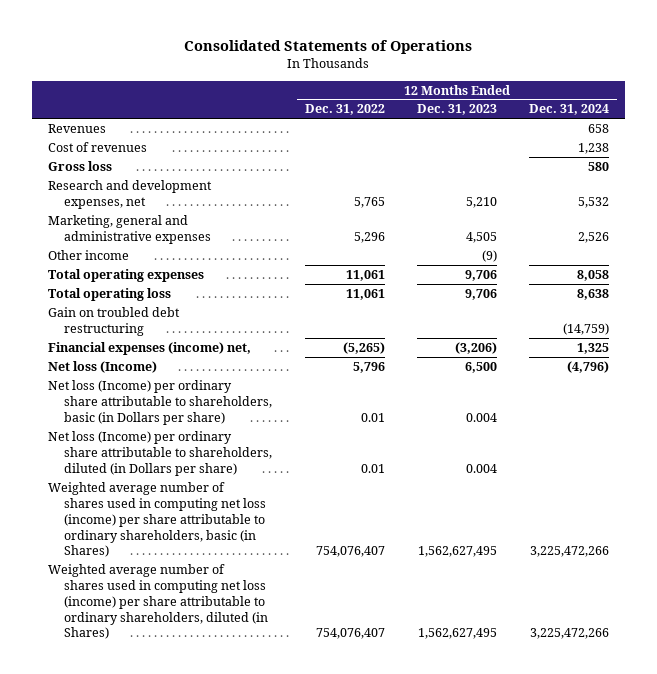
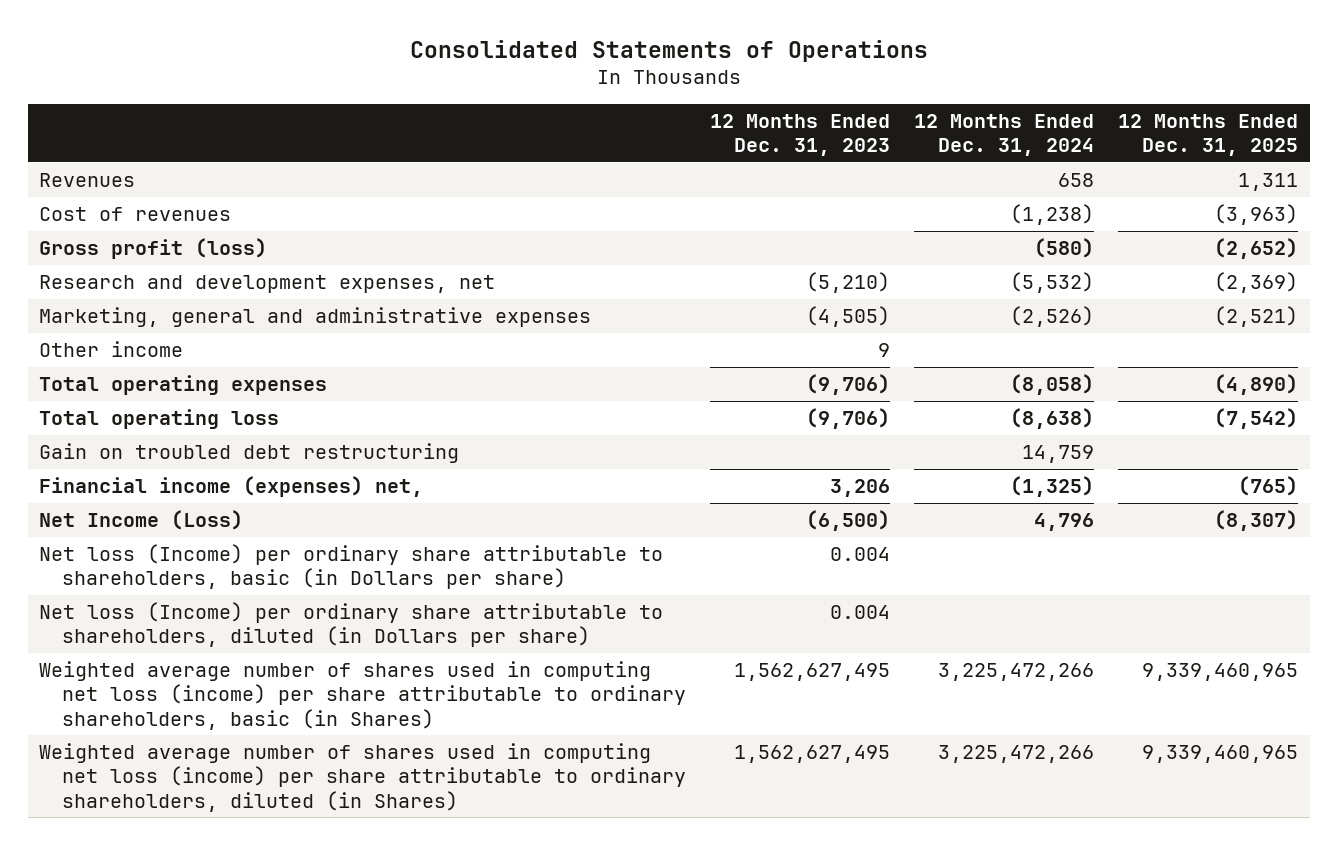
- | 12 Months Ended Dec. 31, 2022 | 12 Months Ended Dec. 31, 2023 | 12 Months Ended Dec. 31, 2024
+ | 12 Months Ended Dec. 31, 2023 | 12 Months Ended Dec. 31, 2024 | 12 Months Ended Dec. 31, 2025
- Cost of revenues | | | 1,238
- Gross loss | | | 580
- Research and development expenses, net | 5,765 | 5,210 | 5,532
- Marketing, general and administrative expenses | 5,296 | 4,505 | 2,526
- Other income | | (9) |
- Total operating expenses | 11,061 | 9,706 | 8,058
- Total operating loss | 11,061 | 9,706 | 8,638
- Gain on troubled debt restructuring | | | (14,759)
- Financial expenses (income) net, | (5,265) | (3,206) | 1,325
- Net loss (Income) | 5,796 | 6,500 | (4,796)
+ Cost of revenues | | (1,238) | (3,963)
+ Gross profit (loss) | | (580) | (2,652)
+ Research and development expenses, net | (5,210) | (5,532) | (2,369)
+ Marketing, general and administrative expenses | (4,505) | (2,526) | (2,521)
+ Other income | 9 | |
+ Total operating expenses | (9,706) | (8,058) | (4,890)
+ Total operating loss | (9,706) | (8,638) | (7,542)
+ Gain on troubled debt restructuring | | 14,759 |
+ Financial income (expenses) net, | 3,206 | (1,325) | (765)
+ Net Income (Loss) | (6,500) | 4,796 | (8,307)

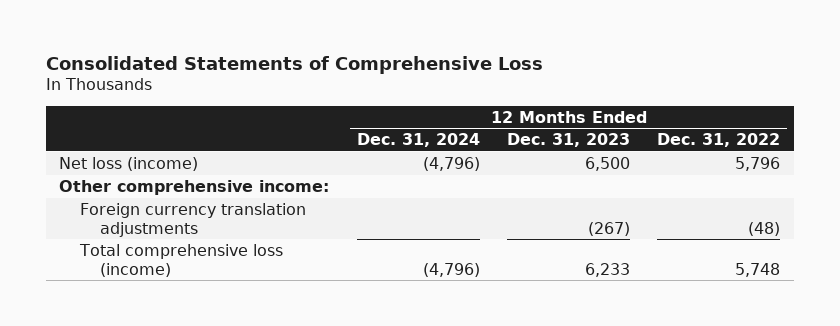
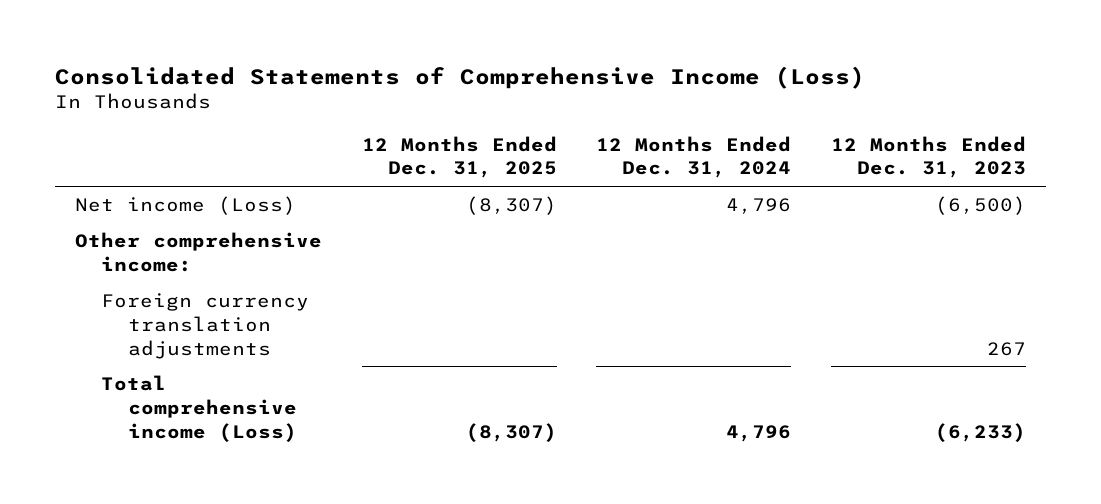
- Consolidated Statements of Comprehensive Loss
+ Consolidated Statements of Comprehensive Income (Loss)
- | 12 Months Ended Dec. 31, 2024 | 12 Months Ended Dec. 31, 2023 | 12 Months Ended Dec. 31, 2022
+ | 12 Months Ended Dec. 31, 2025 | 12 Months Ended Dec. 31, 2024 | 12 Months Ended Dec. 31, 2023
- Net loss (income) | (4,796) | 6,500 | 5,796
+ Net income (Loss) | (8,307) | 4,796 | (6,500)
- Foreign currency translation adjustments | | (267) | (48)
- Total comprehensive loss (income) | (4,796) | 6,233 | 5,748
+ Foreign currency translation adjustments | | | 267
+ Total comprehensive income (Loss) | (8,307) | 4,796 | (6,233)

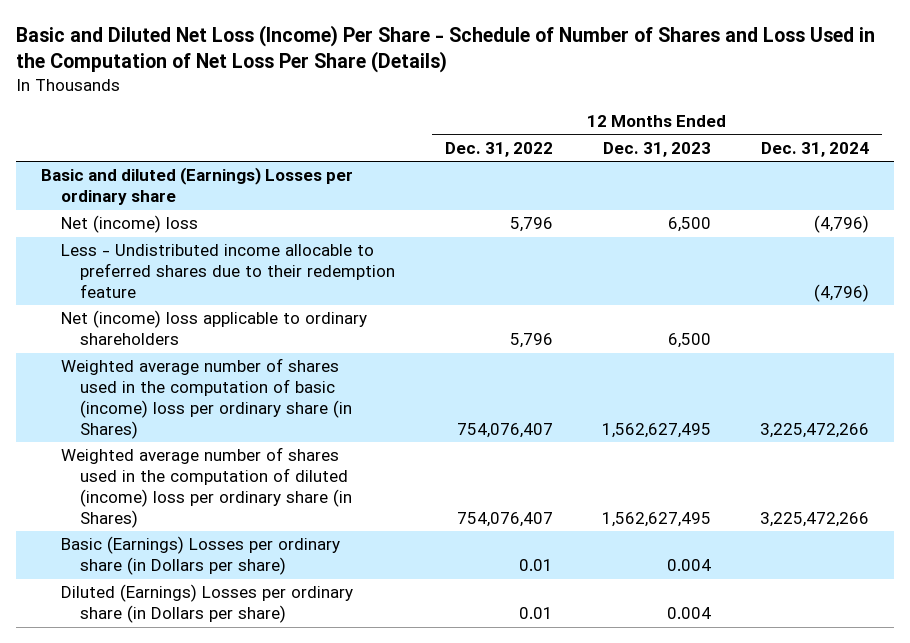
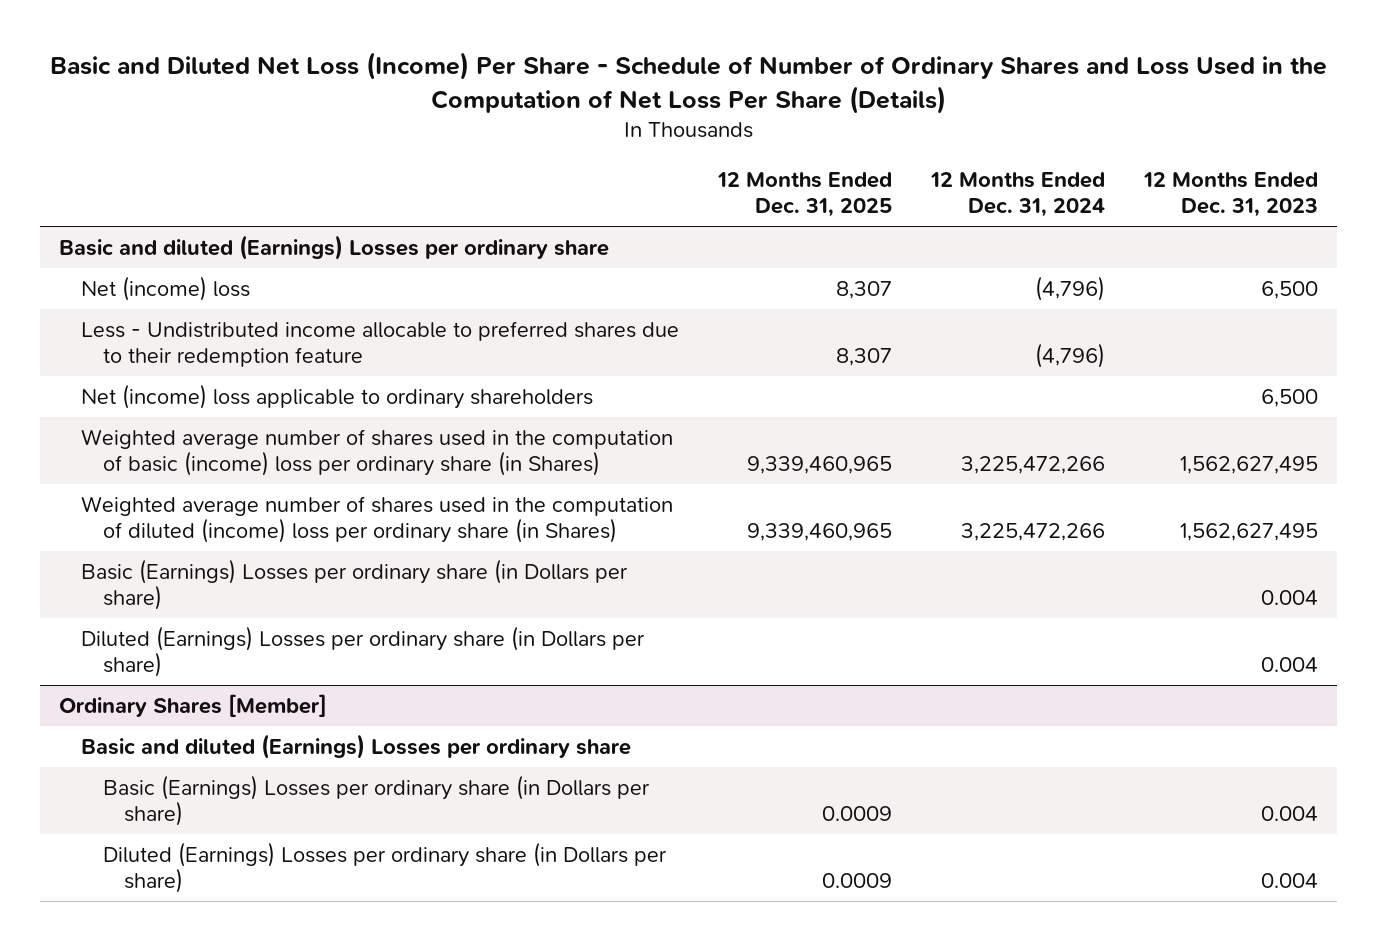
- Basic and Diluted Net Loss (Income) Per Share - Schedule of Number of Shares and Loss Used in the Computation of Net Loss Per Share (Details)
+ Basic and Diluted Net Loss (Income) Per Share - Schedule of Number of Ordinary Shares and Loss Used in the Computation of Net Loss Per Share (Details)
- | 12 Months Ended Dec. 31, 2022 | 12 Months Ended Dec. 31, 2023 | 12 Months Ended Dec. 31, 2024
+ | 12 Months Ended Dec. 31, 2025 | 12 Months Ended Dec. 31, 2024 | 12 Months Ended Dec. 31, 2023
+ Ordinary Shares [Member]
+ Basic and diluted (Earnings) Losses per ordinary share
+ Basic (Earnings) Losses per ordinary share (in Dollars per share) | 0.0009 | | 0.004
+ Diluted (Earnings) Losses per ordinary share (in Dollars per share) | 0.0009 | | 0.004

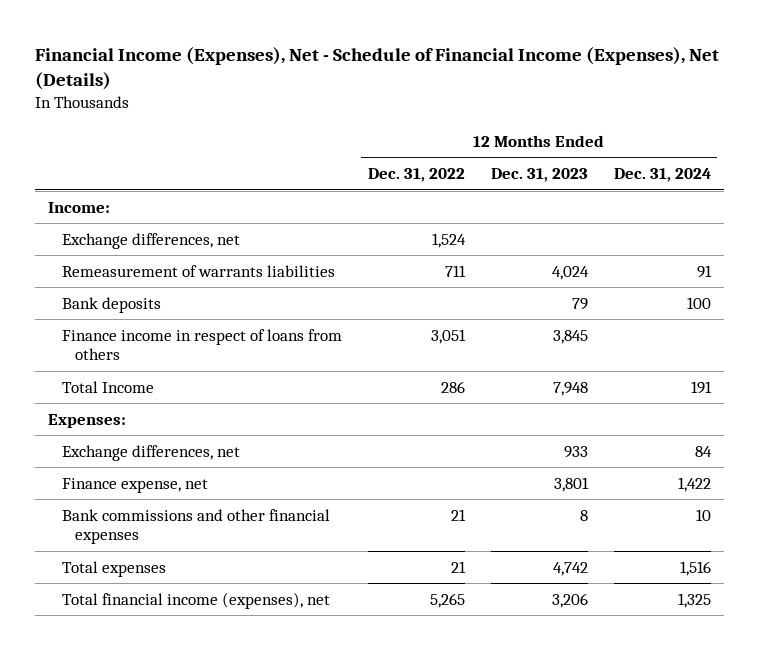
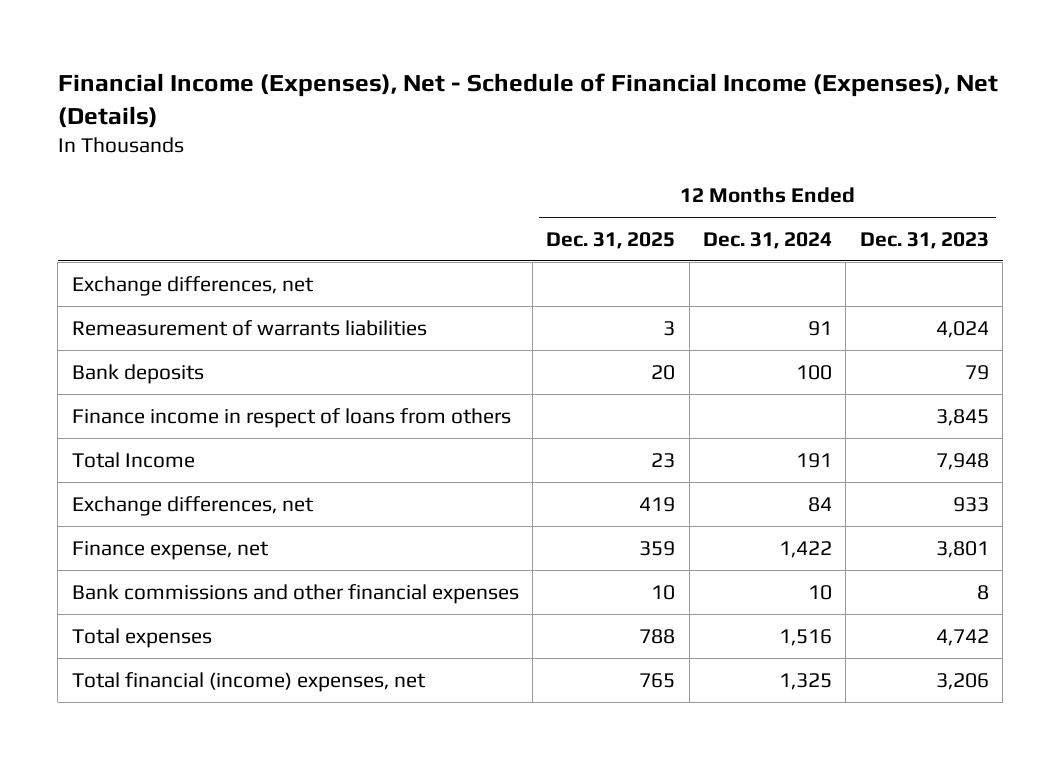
- | 12 Months Ended Dec. 31, 2022 | 12 Months Ended Dec. 31, 2023 | 12 Months Ended Dec. 31, 2024
+ | 12 Months Ended Dec. 31, 2025 | 12 Months Ended Dec. 31, 2024 | 12 Months Ended Dec. 31, 2023
- Income:
- Expenses:
- Total financial income (expenses), net | 5,265 | 3,206 | 1,325
+ Total financial (income) expenses, net | 765 | 1,325 | 3,206

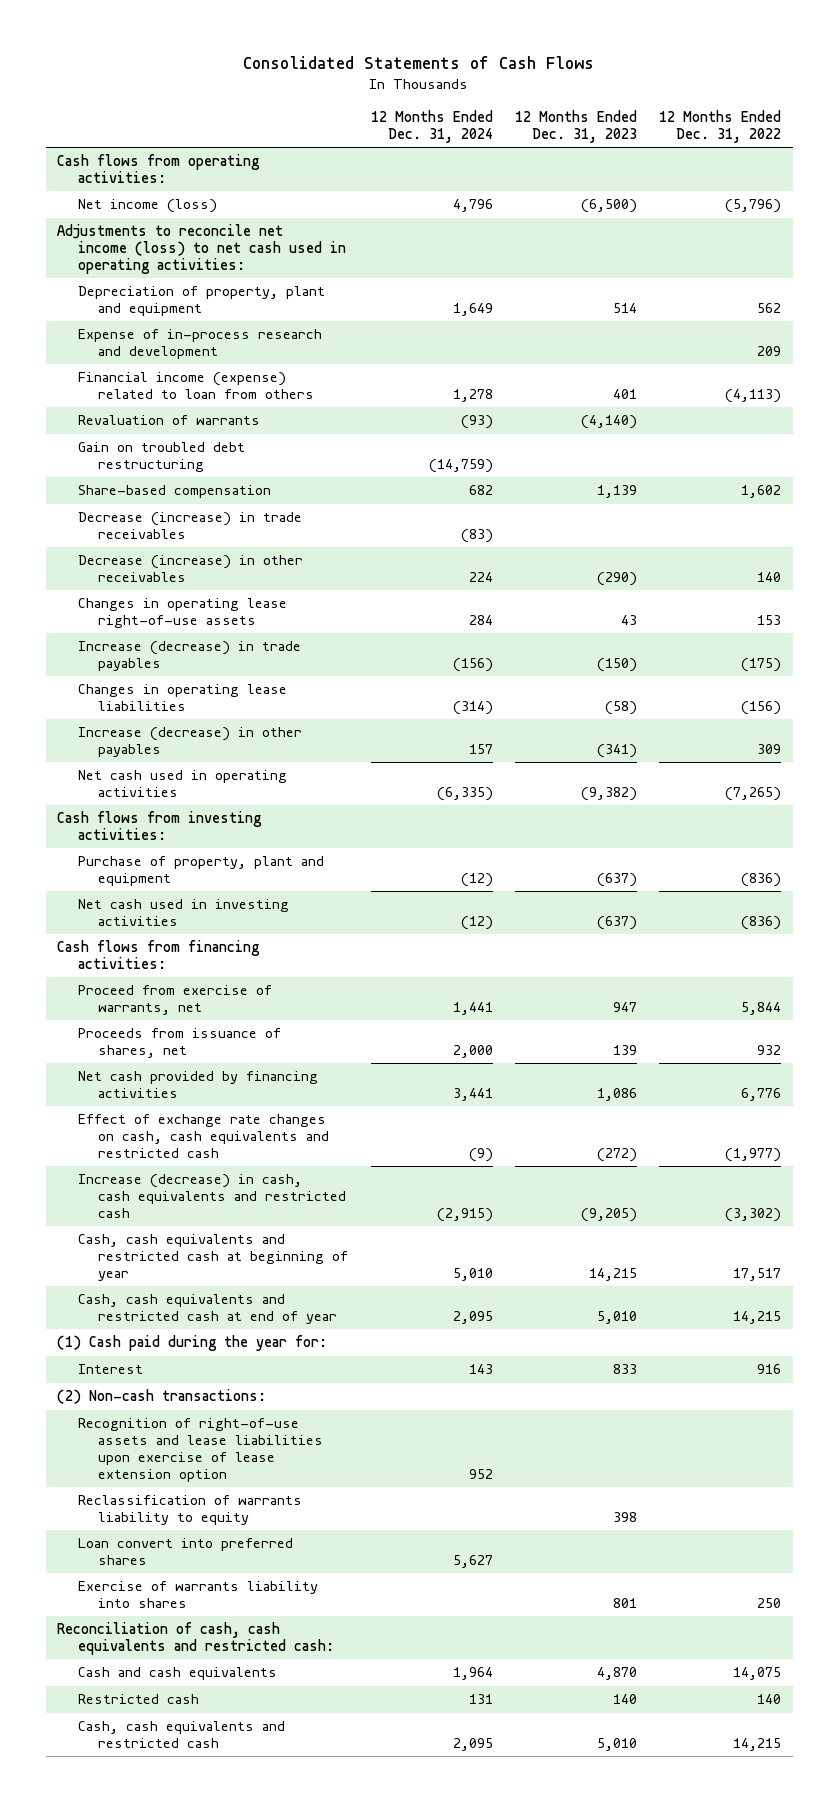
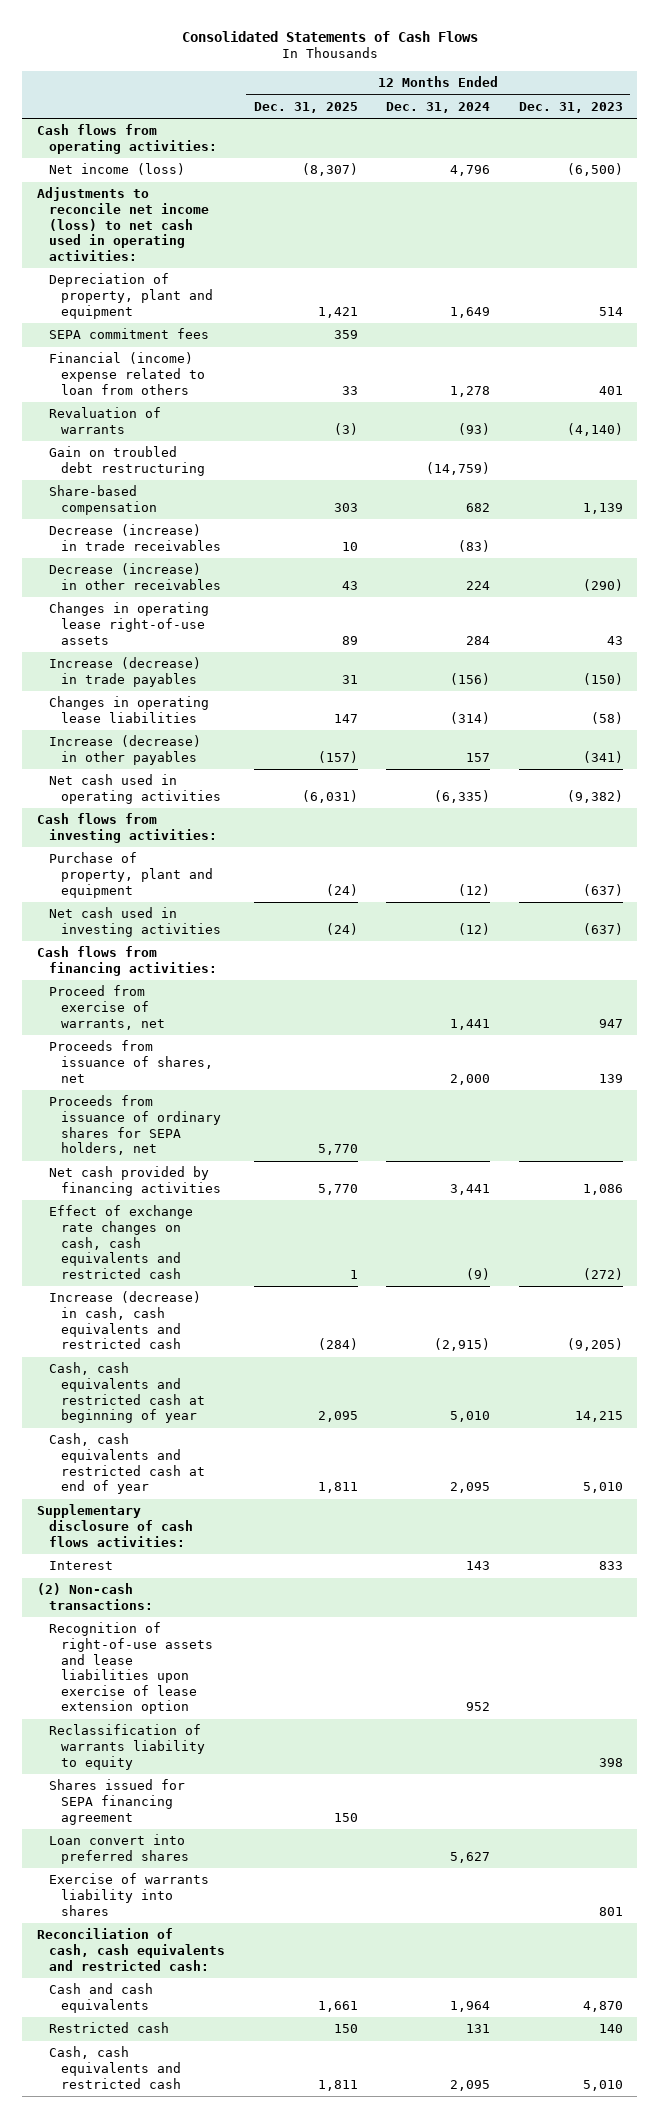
- | 12 Months Ended Dec. 31, 2024 | 12 Months Ended Dec. 31, 2023 | 12 Months Ended Dec. 31, 2022
+ | 12 Months Ended Dec. 31, 2025 | 12 Months Ended Dec. 31, 2024 | 12 Months Ended Dec. 31, 2023
- Expense of in-process research and development | | | 209
- Financial income (expense) related to loan from others | 1,278 | 401 | (4,113)
+ SEPA commitment fees | 359 | |
+ Financial (income) expense related to loan from others | 33 | 1,278 | 401
+ Proceeds from issuance of ordinary shares for SEPA holders, net | 5,770 | |
- (1) Cash paid during the year for:
+ Supplementary disclosure of cash flows activities:
+ Shares issued for SEPA financing agreement | 150 | |

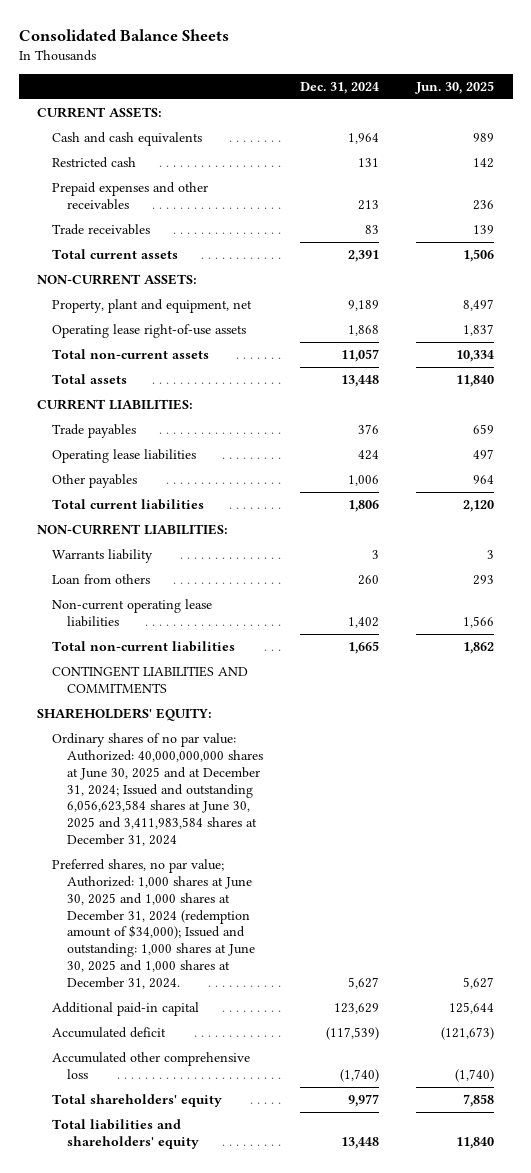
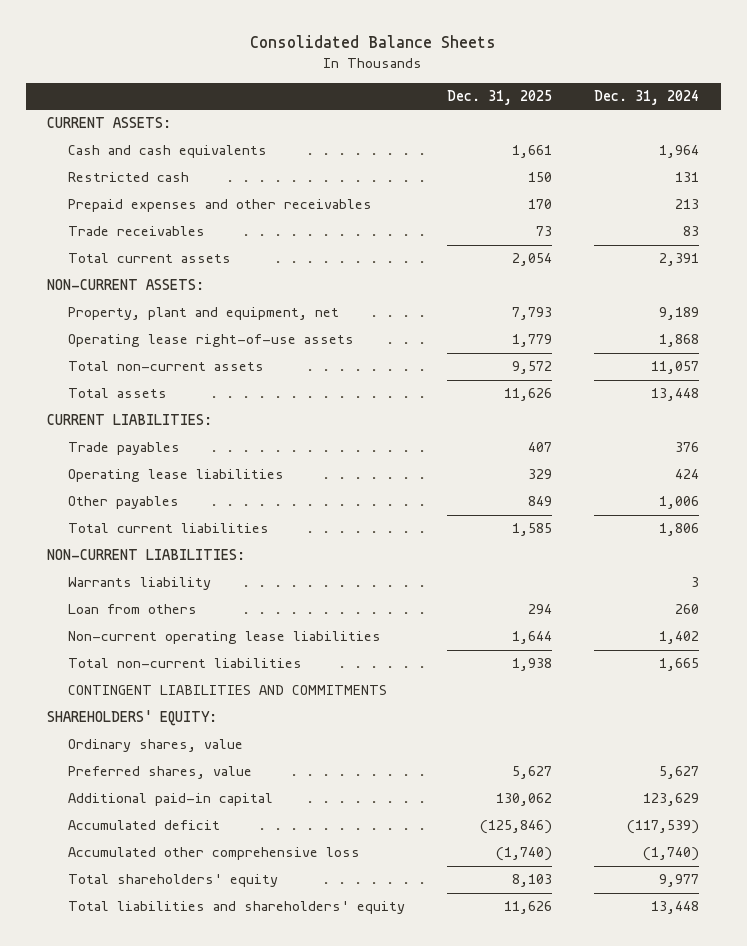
- | Dec. 31, 2024 | Jun. 30, 2025
+ | Dec. 31, 2025 | Dec. 31, 2024
- Ordinary shares of no par value: Authorized: 40,000,000,000 shares at June 30, 2025 and at December 31, 2024; Issued and outstanding 6,056,623,584 shares at June 30, 2025 and 3,411,983,584 shares at December 31, 2024
- Preferred shares, no par value; Authorized: 1,000 shares at June 30, 2025 and 1,000 shares at December 31, 2024 (redemption amount of $34,000); Issued and outstanding: 1,000 shares at June 30, 2025 and 1,000 shares at December 31, 2024. | 5,627 | 5,627
+ Ordinary shares, value
+ Preferred shares, value | 5,627 | 5,627

